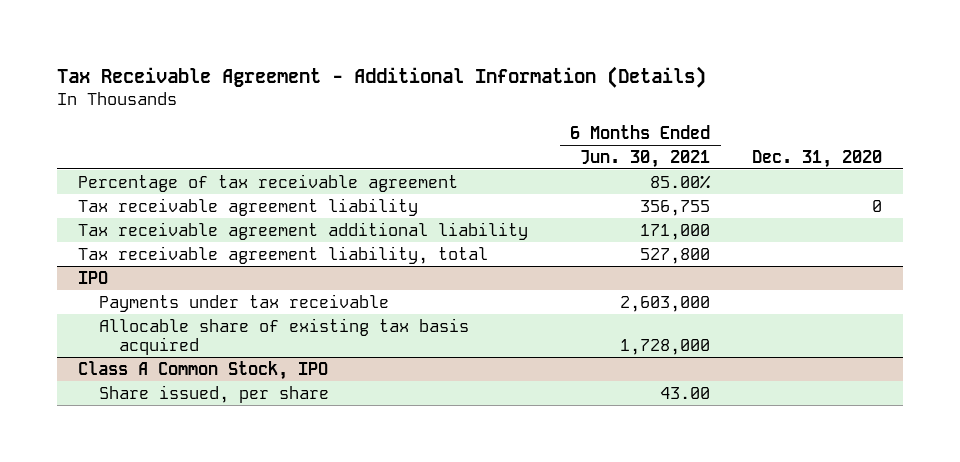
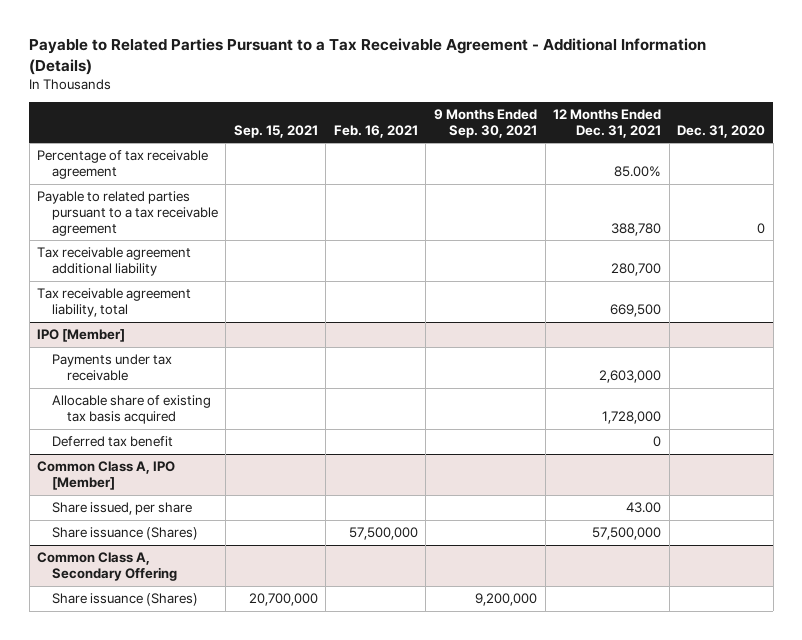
- Tax Receivable Agreement - Additional Information (Details)
+ Payable to Related Parties Pursuant to a Tax Receivable Agreement - Additional Information (Details)
- | 6 Months Ended Jun. 30, 2021 | Dec. 31, 2020
+ | Sep. 15, 2021 | Feb. 16, 2021 | 9 Months Ended Sep. 30, 2021 | 12 Months Ended Dec. 31, 2021 | Dec. 31, 2020
- Tax receivable agreement liability | 356,755 | 0
+ Payable to related parties pursuant to a tax receivable agreement | | | | 388,780 | 0
- IPO
+ IPO [Member]
- Class A Common Stock, IPO
+ Deferred tax benefit | | | | 0 |
+ Common Class A, IPO [Member]
+ Share issuance (Shares) | | 57,500,000 | | 57,500,000 |
+ Common Class A, Secondary Offering
+ Share issuance (Shares) | 20,700,000 | | 9,200,000 | |

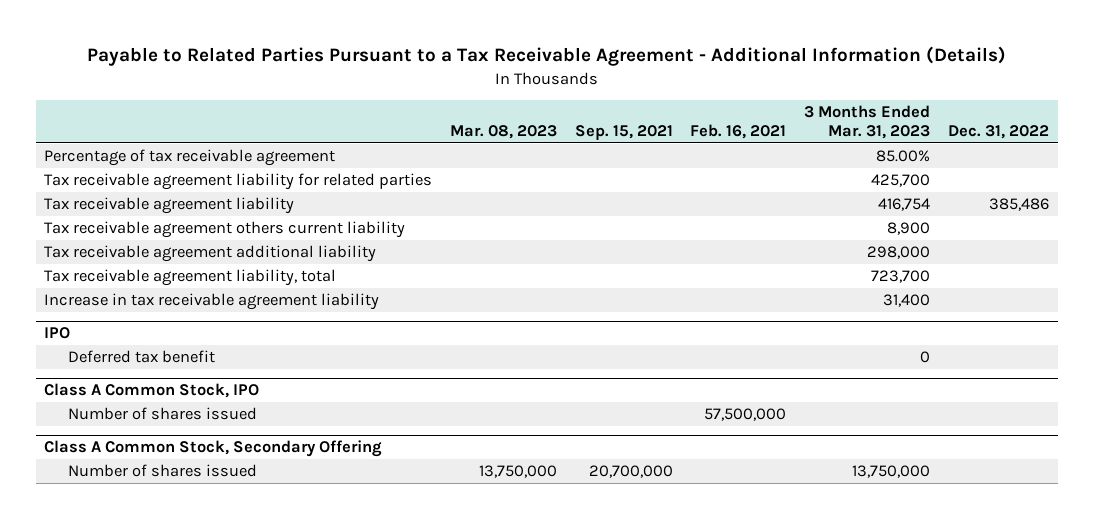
- | Sep. 15, 2021 | Feb. 16, 2021 | 9 Months Ended Sep. 30, 2021 | 12 Months Ended Dec. 31, 2021 | Dec. 31, 2020
+ | Mar. 08, 2023 | Sep. 15, 2021 | Feb. 16, 2021 | 3 Months Ended Mar. 31, 2023 | Dec. 31, 2022
- Payable to related parties pursuant to a tax receivable agreement | | | | 388,780 | 0
+ Tax receivable agreement liability for related parties | | | | 425,700 |
+ Tax receivable agreement liability | | | | 416,754 | 385,486
+ Tax receivable agreement others current liability | | | | 8,900 |
- IPO [Member]
- Payments under tax receivable | | | | 2,603,000 |
- Allocable share of existing tax basis acquired | | | | 1,728,000 |
+ Increase in tax receivable agreement liability | | | | 31,400 |
+ IPO
- Common Class A, IPO [Member]
- Share issued, per share | | | | 43.00 |
- Share issuance (Shares) | | 57,500,000 | | 57,500,000 |
- Common Class A, Secondary Offering
- Share issuance (Shares) | 20,700,000 | | 9,200,000 | |
+ Class A Common Stock, IPO
+ Number of shares issued | | | 57,500,000 | |
+ Class A Common Stock, Secondary Offering
+ Number of shares issued | 13,750,000 | 20,700,000 | | 13,750,000 |

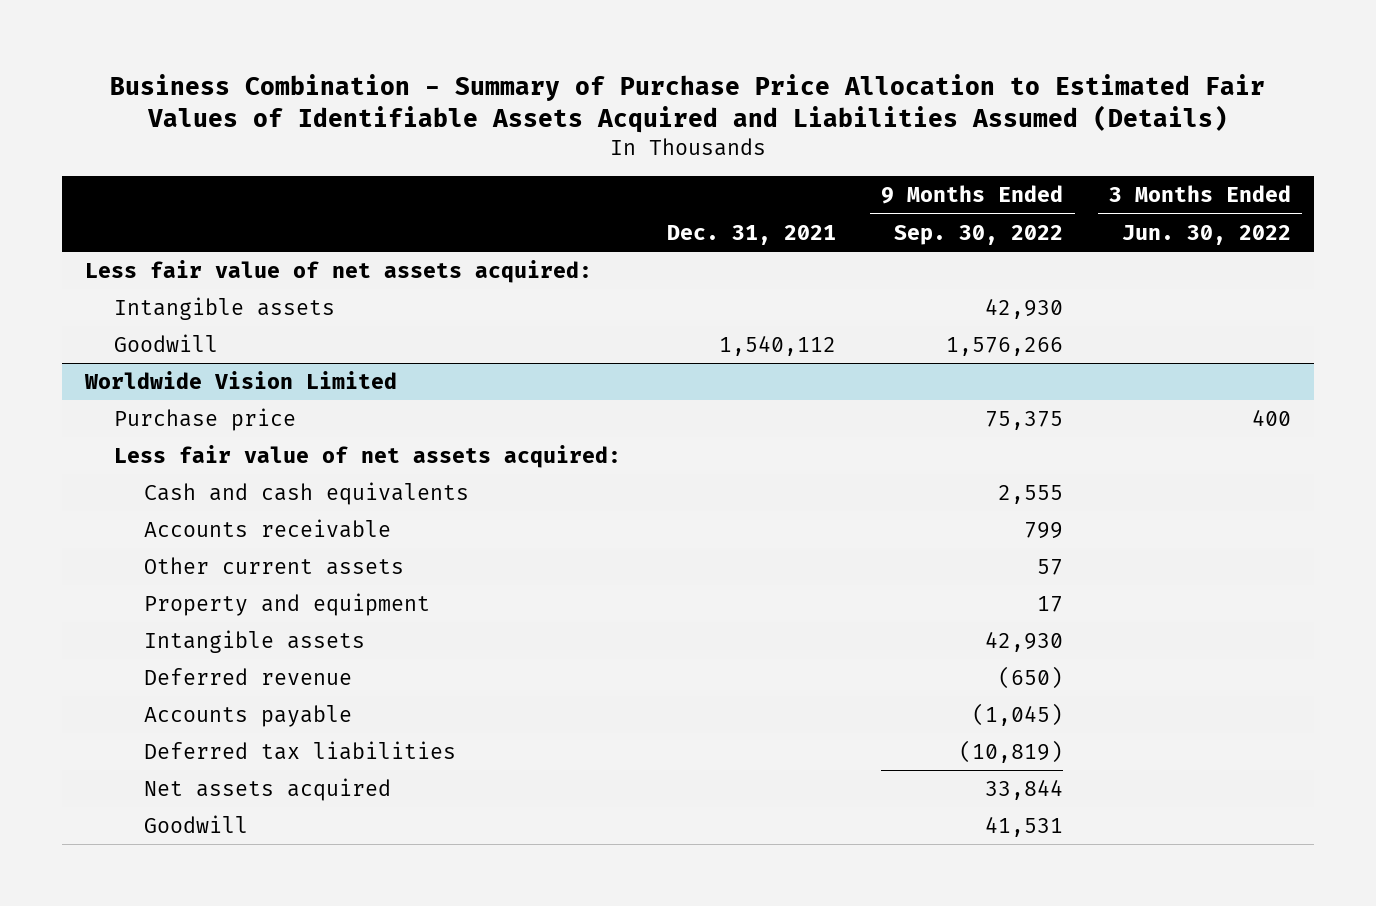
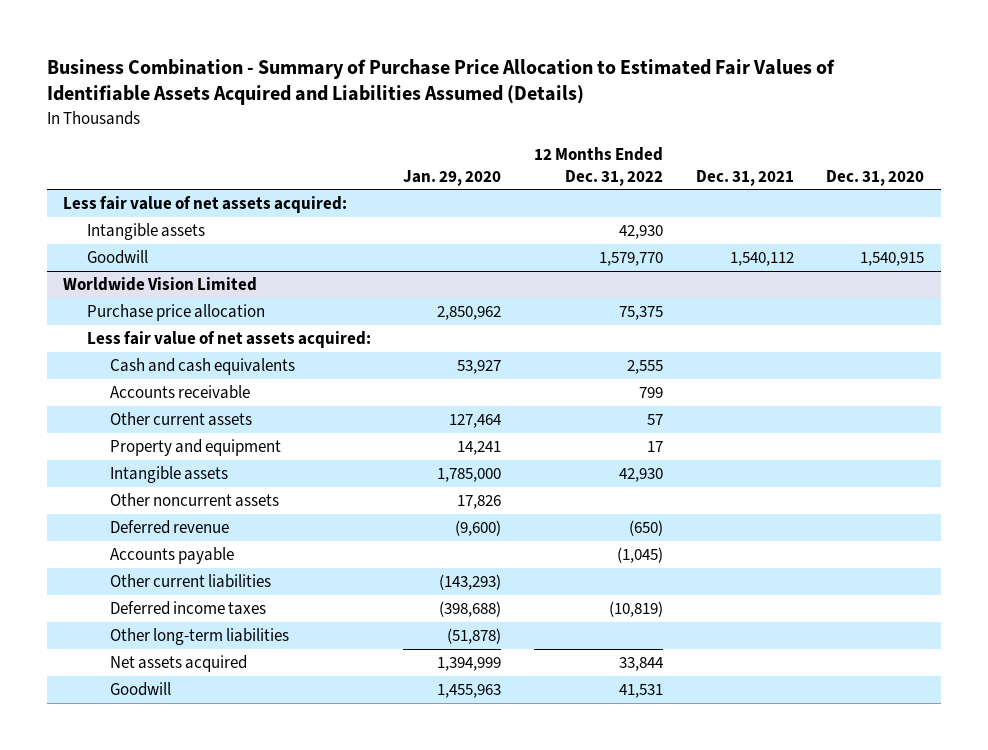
- | Dec. 31, 2021 | 9 Months Ended Sep. 30, 2022 | 3 Months Ended Jun. 30, 2022
+ | Jan. 29, 2020 | 12 Months Ended Dec. 31, 2022 | Dec. 31, 2021 | Dec. 31, 2020
@ Worldwide Vision Limited
- Purchase price | | 75,375 | 400
+ Purchase price allocation | 2,850,962 | 75,375 | |
+ Other noncurrent assets | 17,826 | | |
- Deferred tax liabilities | | (10,819) |
+ Other current liabilities | (143,293) | | |
+ Deferred income taxes | (398,688) | (10,819) | |
+ Other long-term liabilities | (51,878) | | |

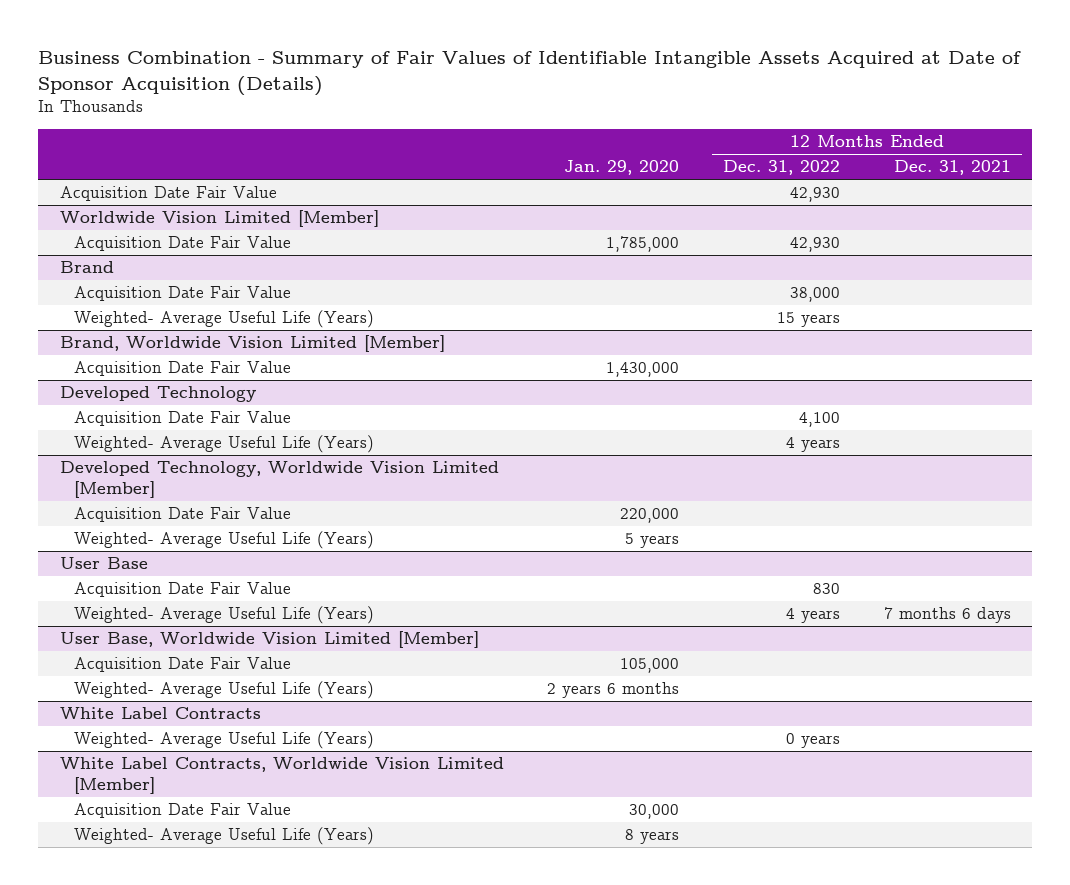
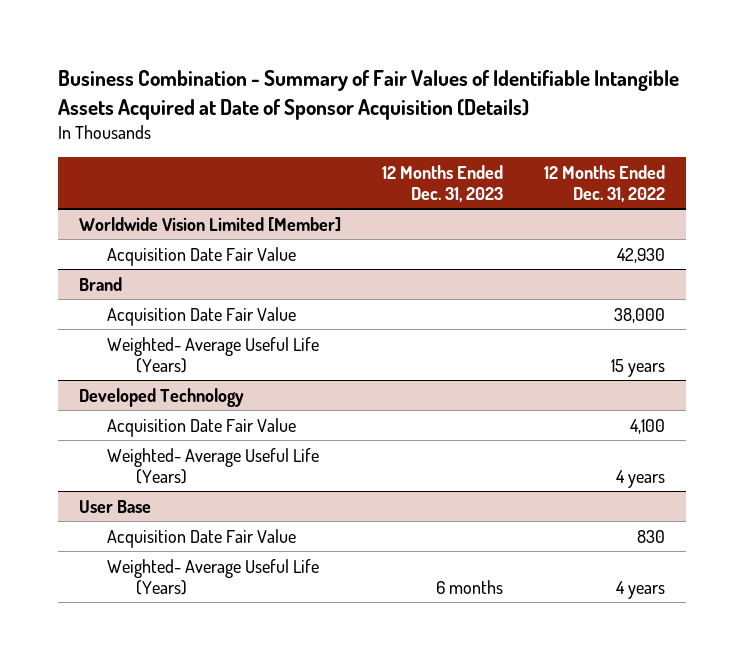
- | Jan. 29, 2020 | 12 Months Ended Dec. 31, 2022 | 12 Months Ended Dec. 31, 2021
+ | 12 Months Ended Dec. 31, 2023 | 12 Months Ended Dec. 31, 2022
- Acquisition Date Fair Value | | 42,930 |
- Brand, Worldwide Vision Limited [Member]
- Acquisition Date Fair Value | 1,430,000 | |
- Developed Technology, Worldwide Vision Limited [Member]
- Acquisition Date Fair Value | 220,000 | |
- Weighted- Average Useful Life (Years) | 5 years | |
- User Base, Worldwide Vision Limited [Member]
- Acquisition Date Fair Value | 105,000 | |
- Weighted- Average Useful Life (Years) | 2 years 6 months | |
- White Label Contracts
- Weighted- Average Useful Life (Years) | | 0 years |
- White Label Contracts, Worldwide Vision Limited [Member]
- Acquisition Date Fair Value | 30,000 | |
- Weighted- Average Useful Life (Years) | 8 years | |

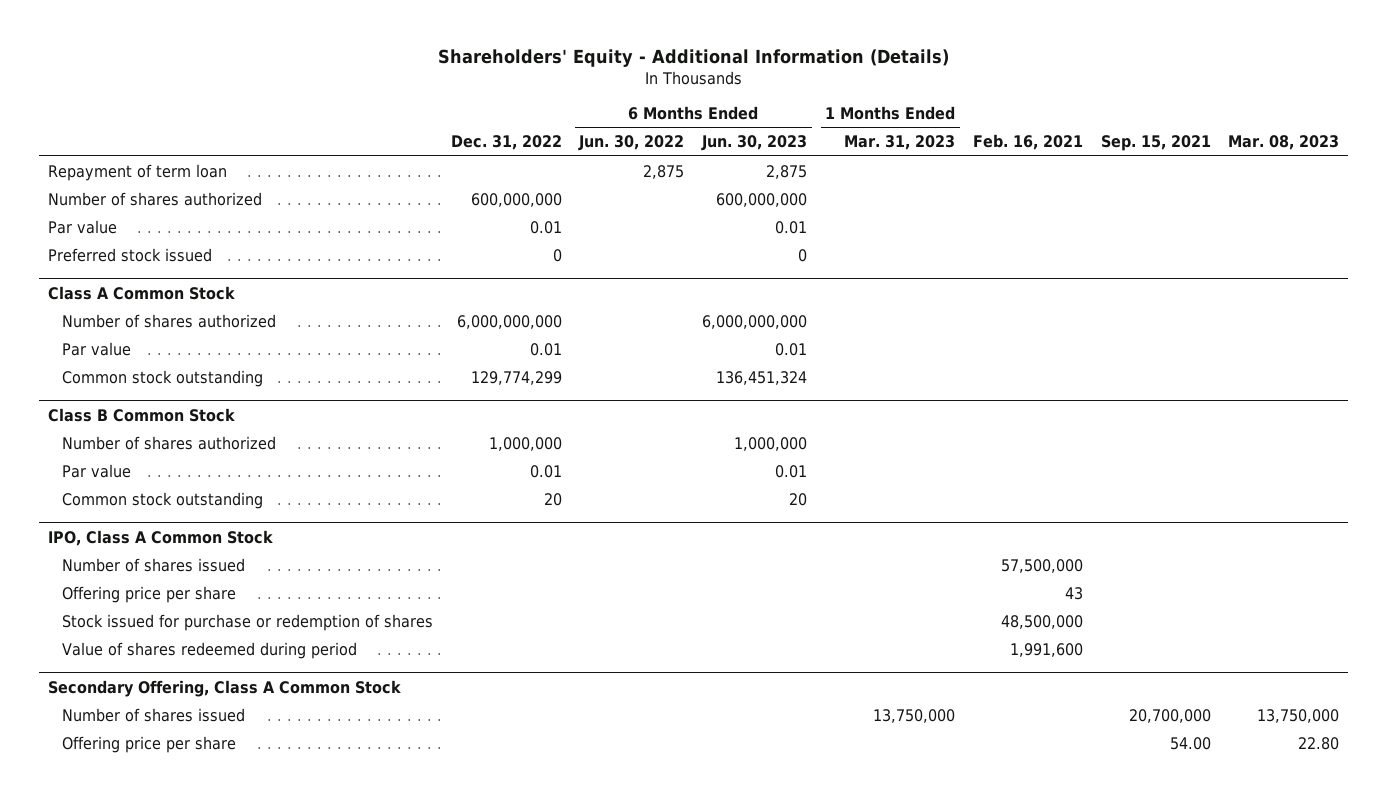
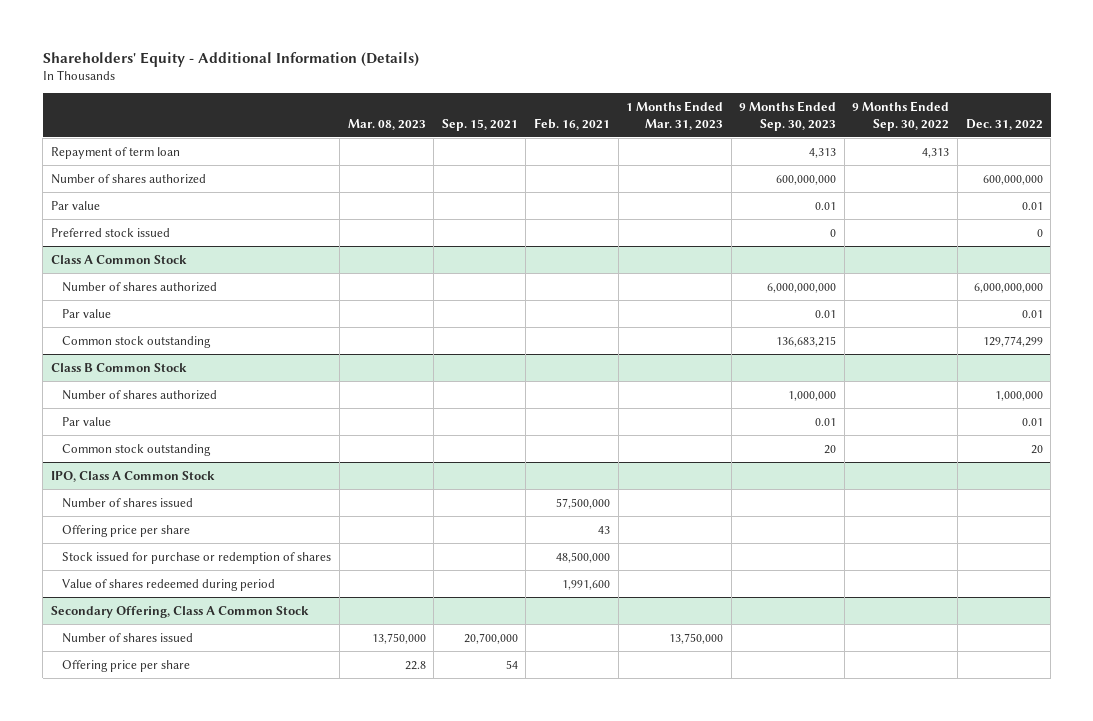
- | Dec. 31, 2022 | 6 Months Ended Jun. 30, 2022 | 6 Months Ended Jun. 30, 2023 | 1 Months Ended Mar. 31, 2023 | Feb. 16, 2021 | Sep. 15, 2021 | Mar. 08, 2023
+ | Mar. 08, 2023 | Sep. 15, 2021 | Feb. 16, 2021 | 1 Months Ended Mar. 31, 2023 | 9 Months Ended Sep. 30, 2023 | 9 Months Ended Sep. 30, 2022 | Dec. 31, 2022
@ Secondary Offering, Class A Common Stock
- Offering price per share | | | | | | 54.00 | 22.80
+ Offering price per share | 22.8 | 54 | | | | |

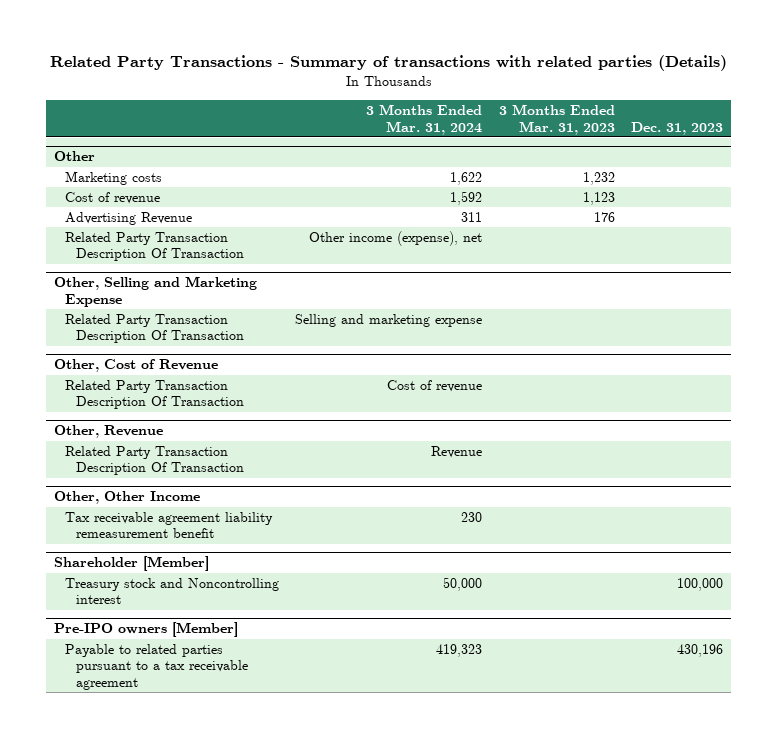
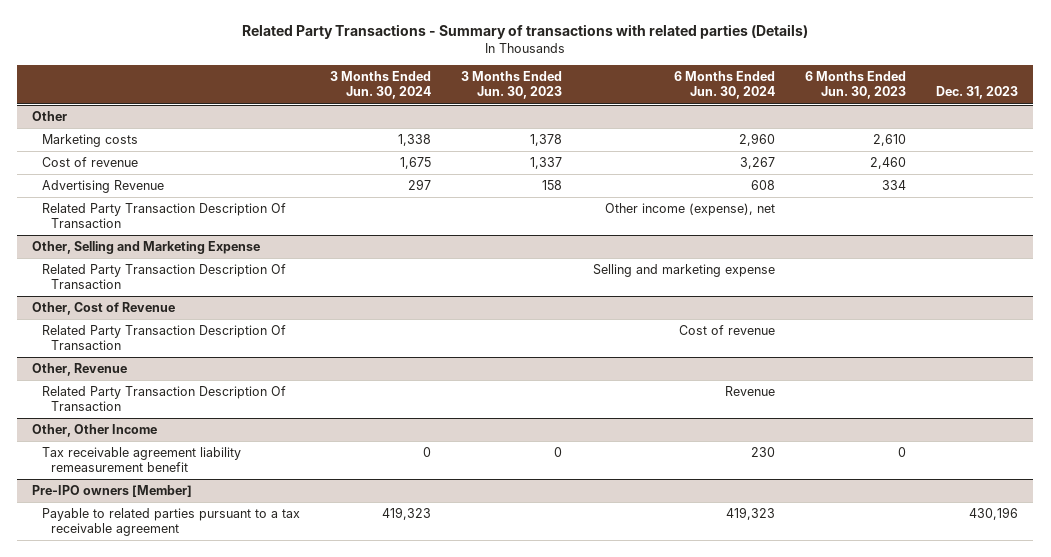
- | 3 Months Ended Mar. 31, 2024 | 3 Months Ended Mar. 31, 2023 | Dec. 31, 2023
+ | 3 Months Ended Jun. 30, 2024 | 3 Months Ended Jun. 30, 2023 | 6 Months Ended Jun. 30, 2024 | 6 Months Ended Jun. 30, 2023 | Dec. 31, 2023
- Shareholder [Member]
- Treasury stock and Noncontrolling interest | 50,000 | | 100,000

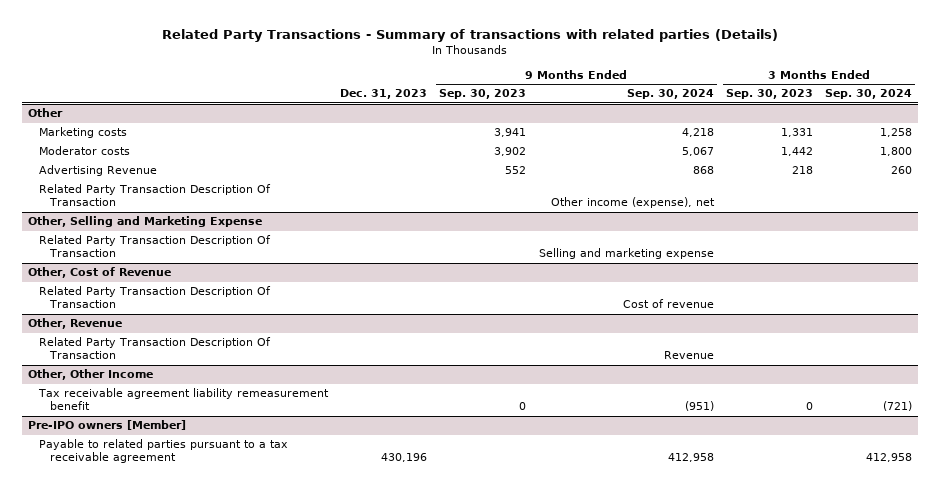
- | 3 Months Ended Jun. 30, 2024 | 3 Months Ended Jun. 30, 2023 | 6 Months Ended Jun. 30, 2024 | 6 Months Ended Jun. 30, 2023 | Dec. 31, 2023
+ | Dec. 31, 2023 | 9 Months Ended Sep. 30, 2023 | 9 Months Ended Sep. 30, 2024 | 3 Months Ended Sep. 30, 2023 | 3 Months Ended Sep. 30, 2024
@ Other
- Cost of revenue | 1,675 | 1,337 | 3,267 | 2,460 |
+ Moderator costs | | 3,902 | 5,067 | 1,442 | 1,800

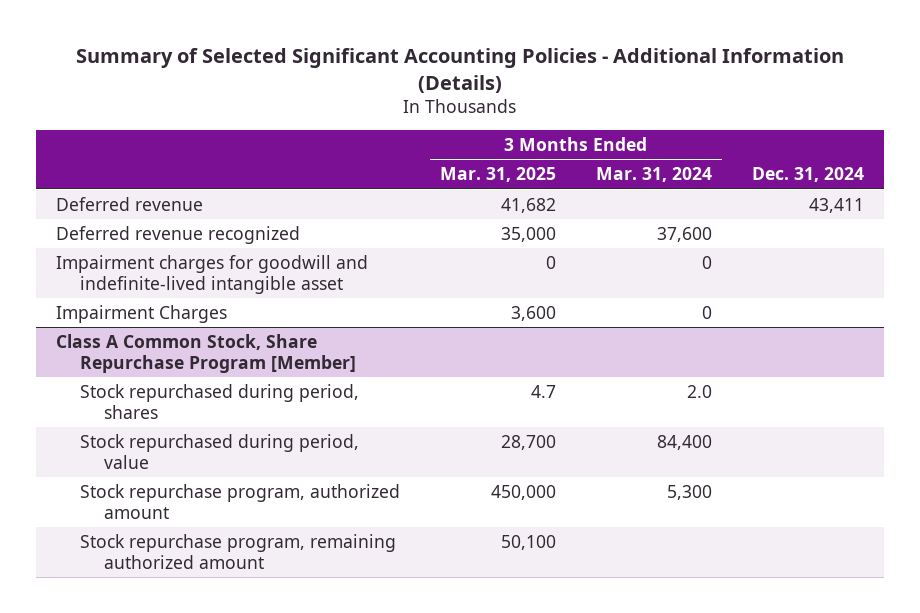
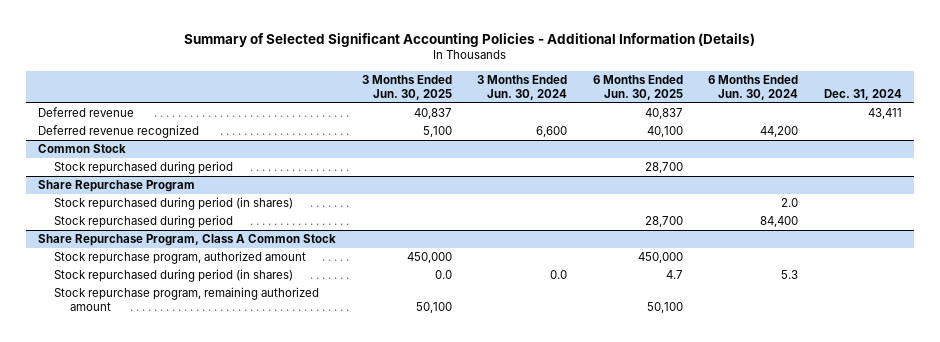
- | 3 Months Ended Mar. 31, 2025 | 3 Months Ended Mar. 31, 2024 | Dec. 31, 2024
+ | 3 Months Ended Jun. 30, 2025 | 3 Months Ended Jun. 30, 2024 | 6 Months Ended Jun. 30, 2025 | 6 Months Ended Jun. 30, 2024 | Dec. 31, 2024
- Impairment charges for goodwill and indefinite-lived intangible asset | 0 | 0 |
- Impairment Charges | 3,600 | 0 |
- Class A Common Stock, Share Repurchase Program [Member]
- Stock repurchased during period, shares | 4.7 | 2.0 |
- Stock repurchased during period, value | 28,700 | 84,400 |
+ Common Stock
+ Stock repurchased during period | | | 28,700 | |
+ Share Repurchase Program
+ Stock repurchased during period (in shares) | | | | 2.0 |
+ Stock repurchased during period | | | 28,700 | 84,400 |
+ Share Repurchase Program, Class A Common Stock
+ Stock repurchased during period (in shares) | 0.0 | 0.0 | 4.7 | 5.3 |

